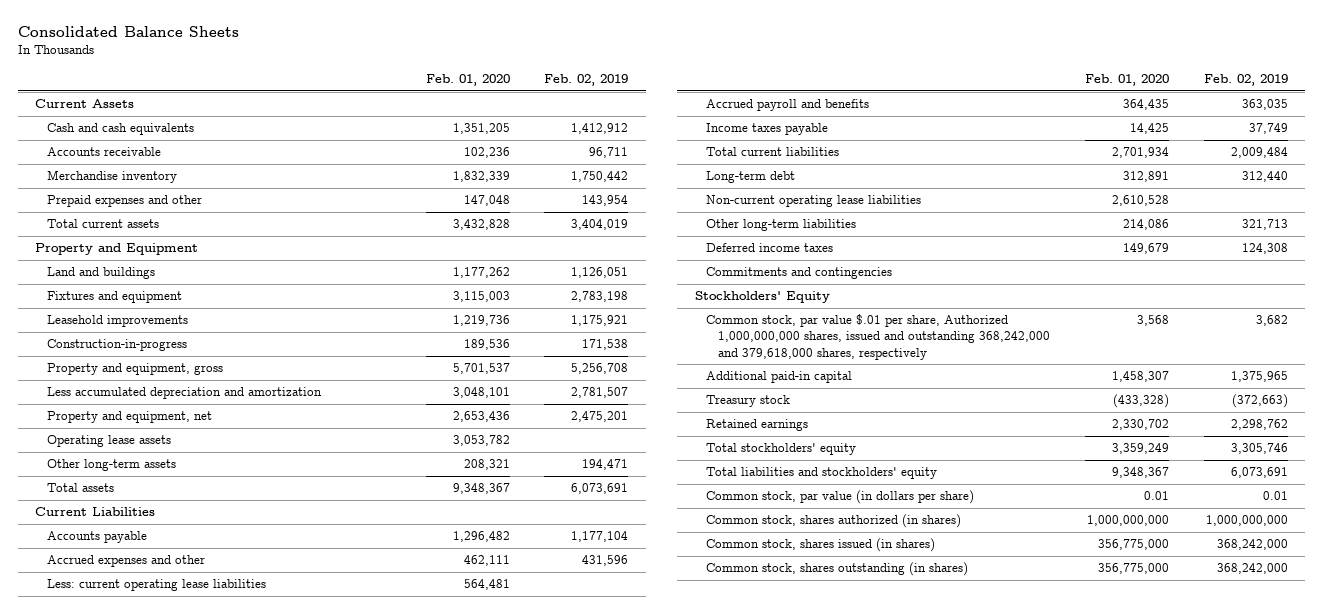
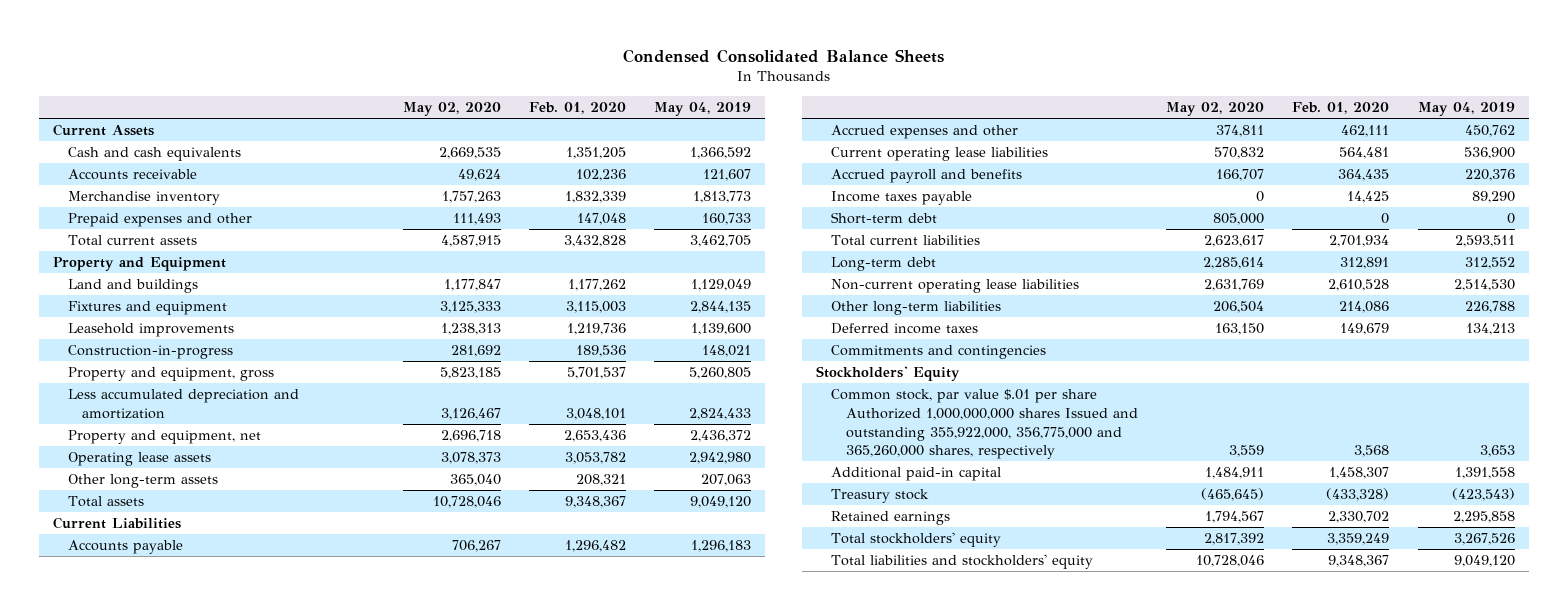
- Consolidated Balance Sheets
+ Condensed Consolidated Balance Sheets
- | Feb. 01, 2020 | Feb. 02, 2019
+ | May 02, 2020 | Feb. 01, 2020 | May 04, 2019
- Less: current operating lease liabilities | 564,481 |
+ Current operating lease liabilities | 570,832 | 564,481 | 536,900
+ Short-term debt | 805,000 | 0 | 0
- Common stock, par value $.01 per share, Authorized 1,000,000,000 shares, issued and outstanding 368,242,000 and 379,618,000 shares, respectively | 3,568 | 3,682
+ Common stock, par value $.01 per share Authorized 1,000,000,000 shares Issued and outstanding 355,922,000, 356,775,000 and 365,260,000 shares, respectively | 3,559 | 3,568 | 3,653
- Common stock, par value (in dollars per share) | 0.01 | 0.01
- Common stock, shares authorized (in shares) | 1,000,000,000 | 1,000,000,000
- Common stock, shares issued (in shares) | 356,775,000 | 368,242,000
- Common stock, shares outstanding (in shares) | 356,775,000 | 368,242,000

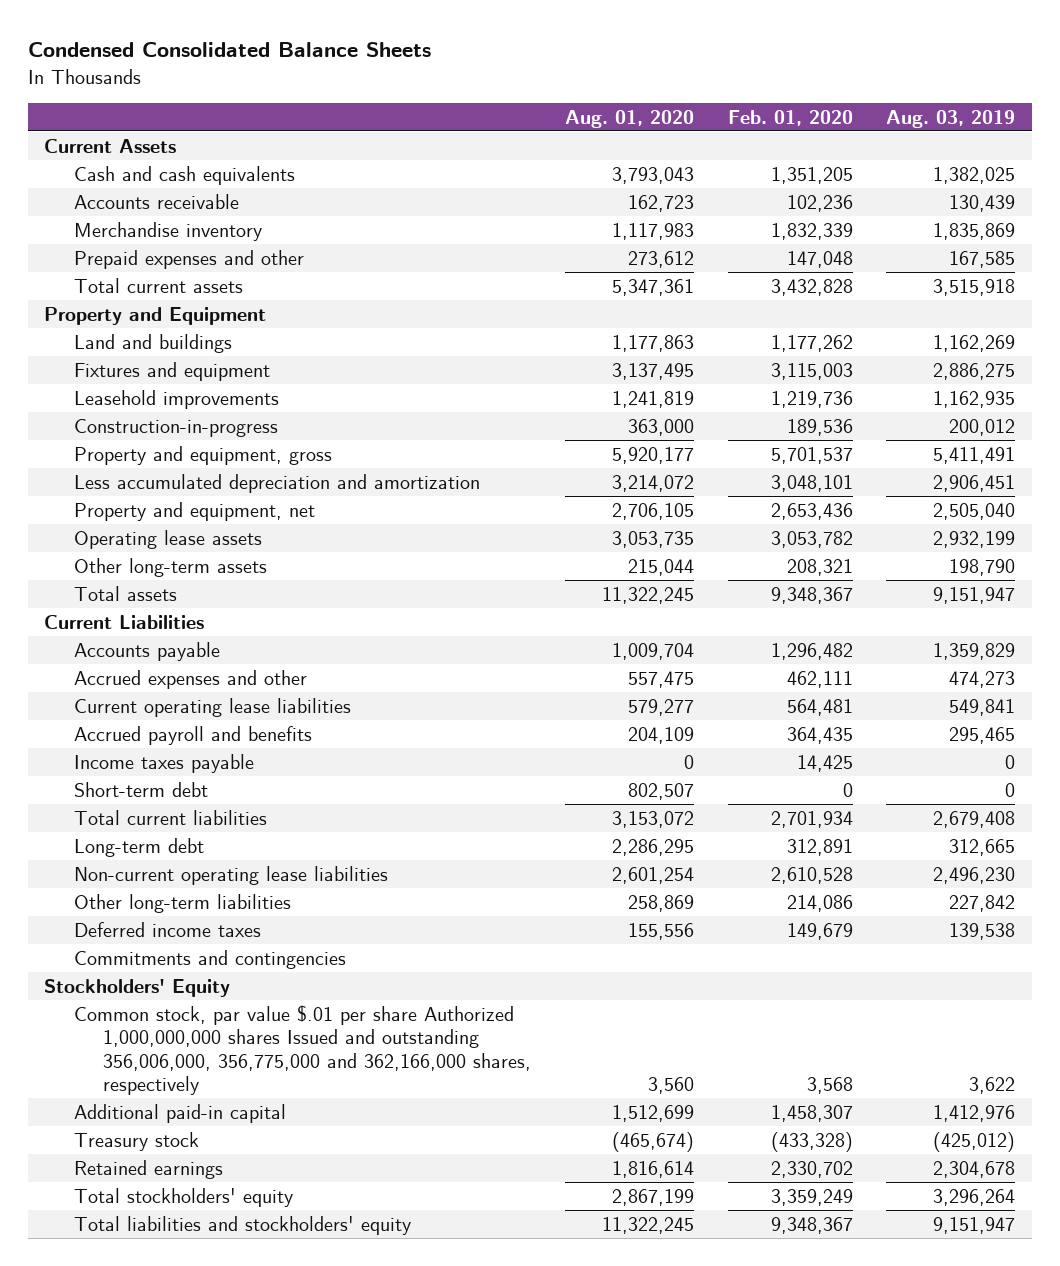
- | May 02, 2020 | Feb. 01, 2020 | May 04, 2019
+ | Aug. 01, 2020 | Feb. 01, 2020 | Aug. 03, 2019
- Common stock, par value $.01 per share Authorized 1,000,000,000 shares Issued and outstanding 355,922,000, 356,775,000 and 365,260,000 shares, respectively | 3,559 | 3,568 | 3,653
+ Common stock, par value $.01 per share Authorized 1,000,000,000 shares Issued and outstanding 356,006,000, 356,775,000 and 362,166,000 shares, respectively | 3,560 | 3,568 | 3,622

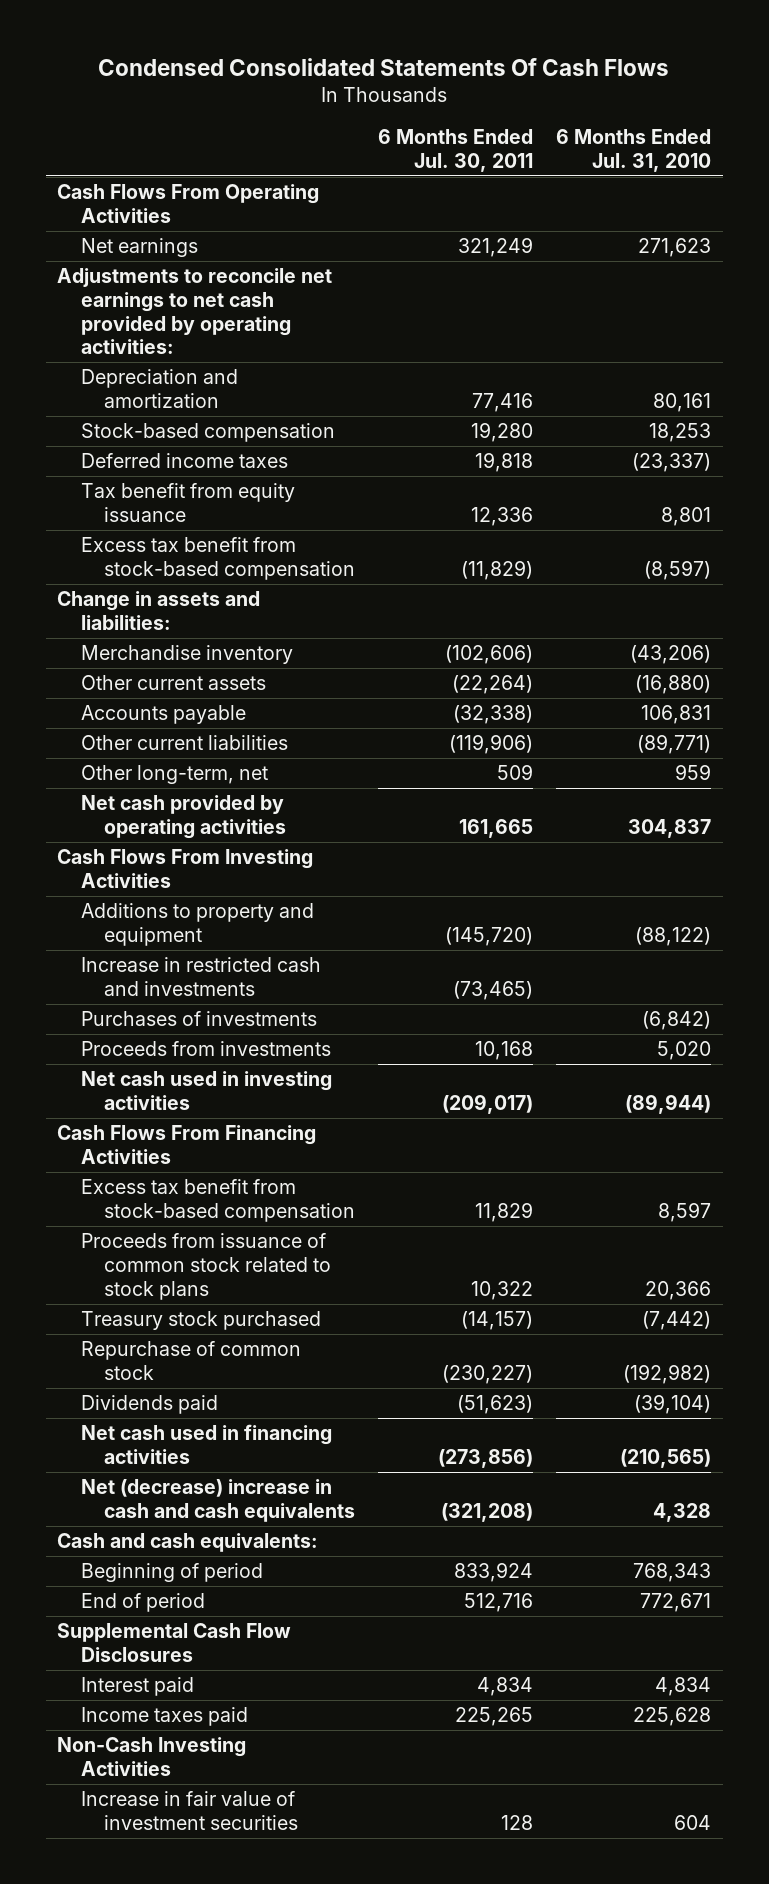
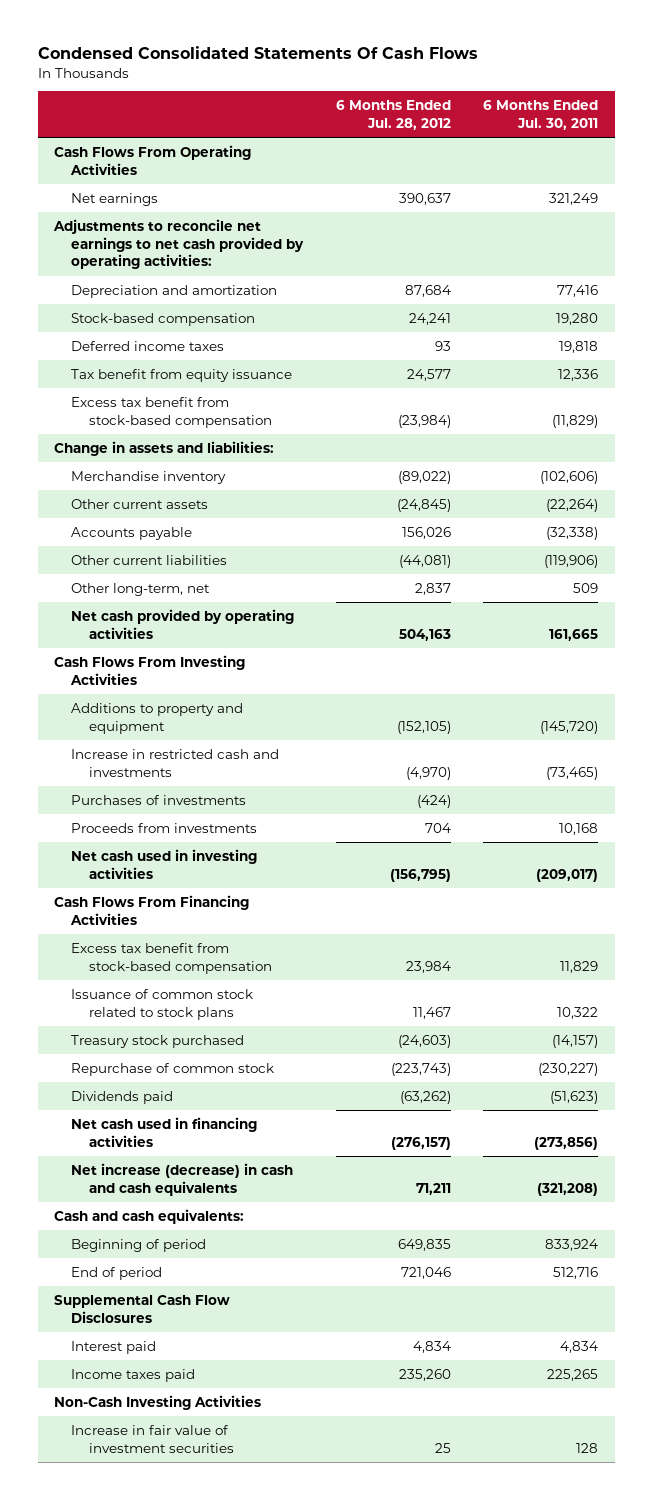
- | 6 Months Ended Jul. 30, 2011 | 6 Months Ended Jul. 31, 2010
+ | 6 Months Ended Jul. 28, 2012 | 6 Months Ended Jul. 30, 2011
- Proceeds from issuance of common stock related to stock plans | 10,322 | 20,366
+ Issuance of common stock related to stock plans | 11,467 | 10,322
- Net (decrease) increase in cash and cash equivalents | (321,208) | 4,328
+ Net increase (decrease) in cash and cash equivalents | 71,211 | (321,208)

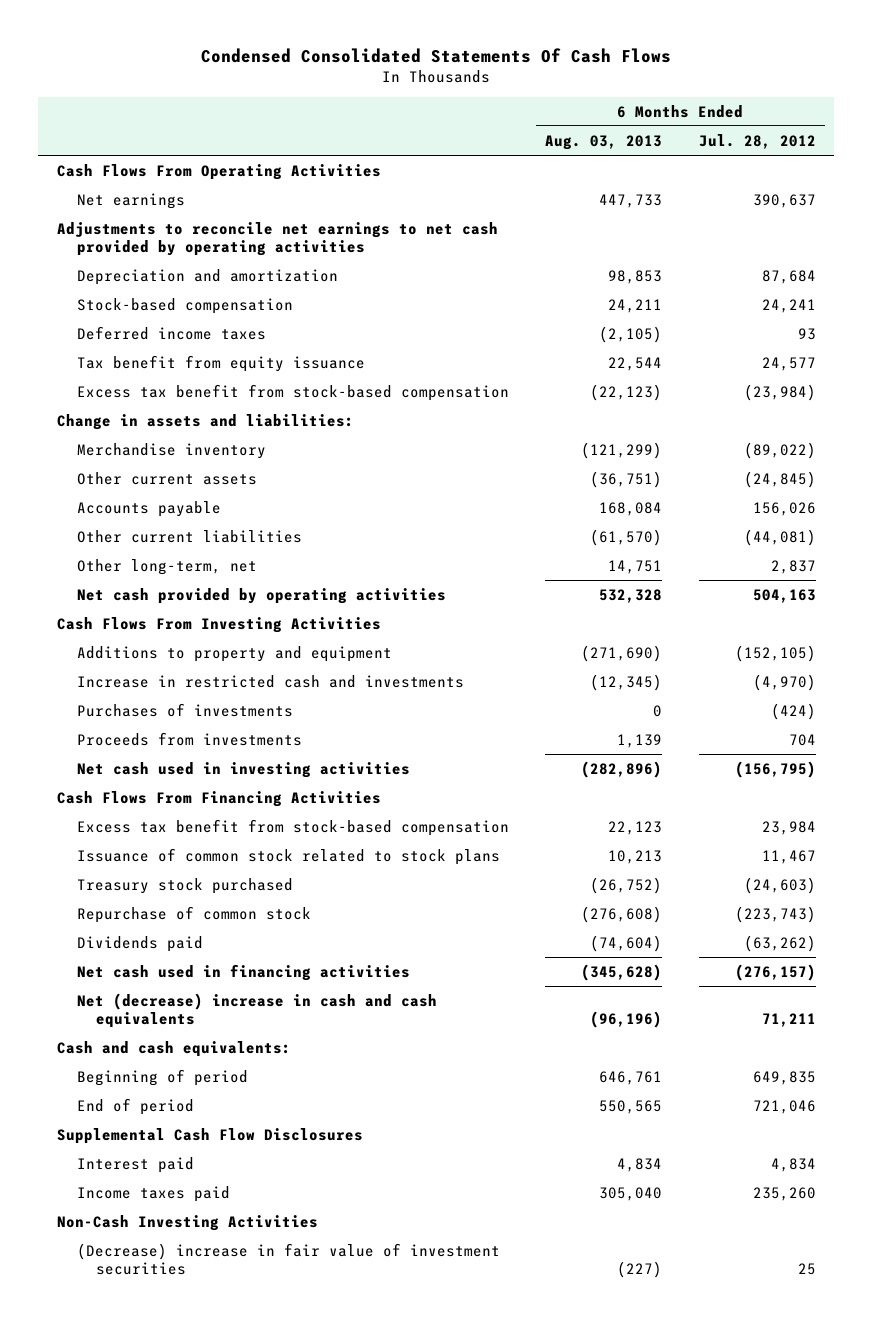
- | 6 Months Ended Jul. 28, 2012 | 6 Months Ended Jul. 30, 2011
+ | 6 Months Ended Aug. 03, 2013 | 6 Months Ended Jul. 28, 2012
- Adjustments to reconcile net earnings to net cash provided by operating activities:
+ Adjustments to reconcile net earnings to net cash provided by operating activities
- Net increase (decrease) in cash and cash equivalents | 71,211 | (321,208)
+ Net (decrease) increase in cash and cash equivalents | (96,196) | 71,211
- Increase in fair value of investment securities | 25 | 128
+ (Decrease) increase in fair value of investment securities | (227) | 25

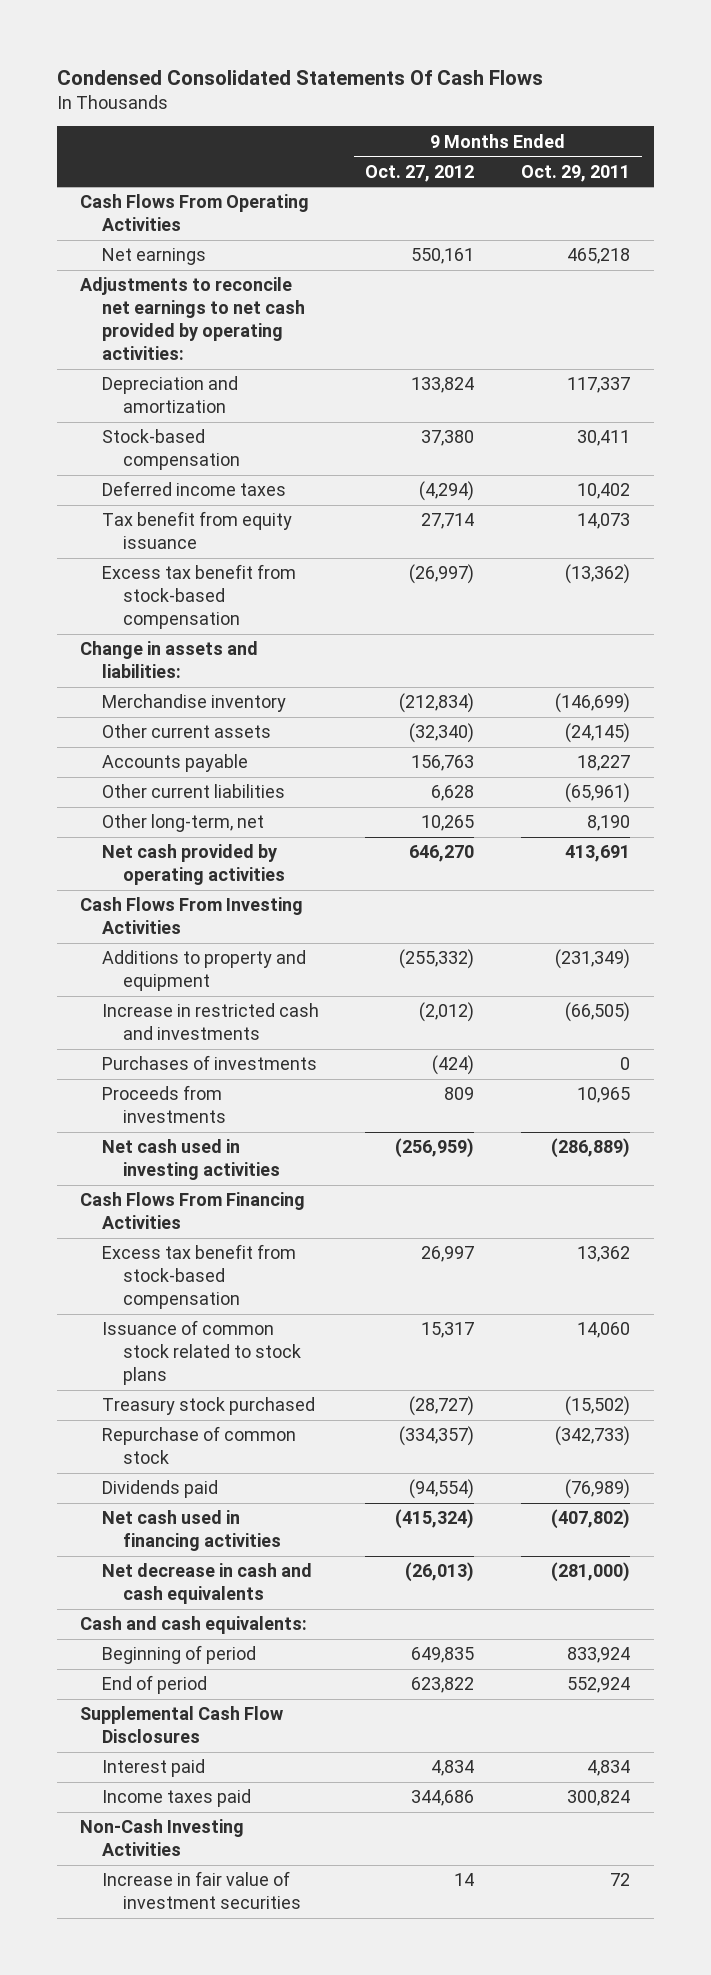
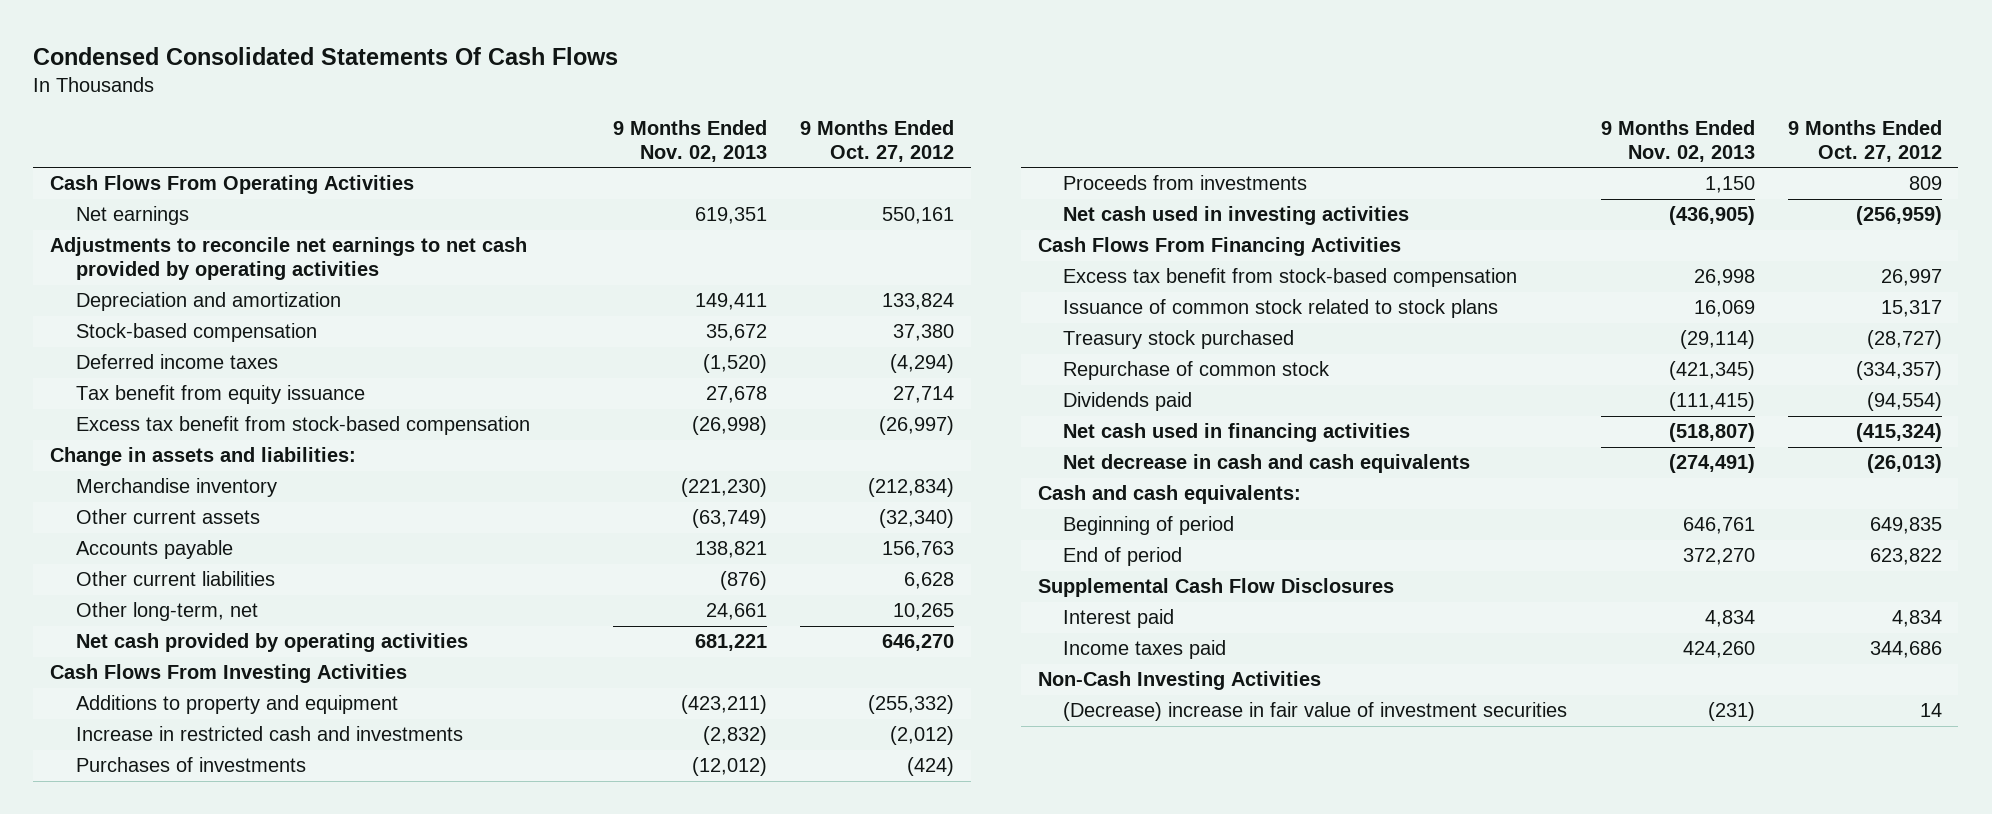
- | 9 Months Ended Oct. 27, 2012 | 9 Months Ended Oct. 29, 2011
+ | 9 Months Ended Nov. 02, 2013 | 9 Months Ended Oct. 27, 2012
- Adjustments to reconcile net earnings to net cash provided by operating activities:
+ Adjustments to reconcile net earnings to net cash provided by operating activities
- Increase in fair value of investment securities | 14 | 72
+ (Decrease) increase in fair value of investment securities | (231) | 14

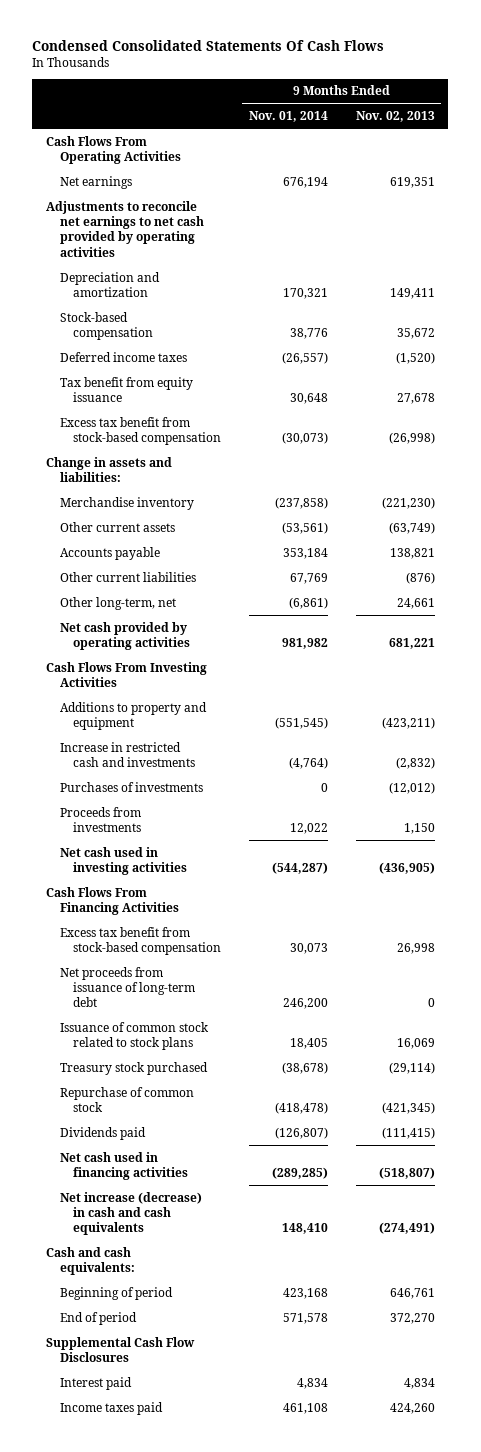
- | 9 Months Ended Nov. 02, 2013 | 9 Months Ended Oct. 27, 2012
+ | 9 Months Ended Nov. 01, 2014 | 9 Months Ended Nov. 02, 2013
+ Net proceeds from issuance of long-term debt | 246,200 | 0
- Net decrease in cash and cash equivalents | (274,491) | (26,013)
+ Net increase (decrease) in cash and cash equivalents | 148,410 | (274,491)
- Non-Cash Investing Activities
- (Decrease) increase in fair value of investment securities | (231) | 14

